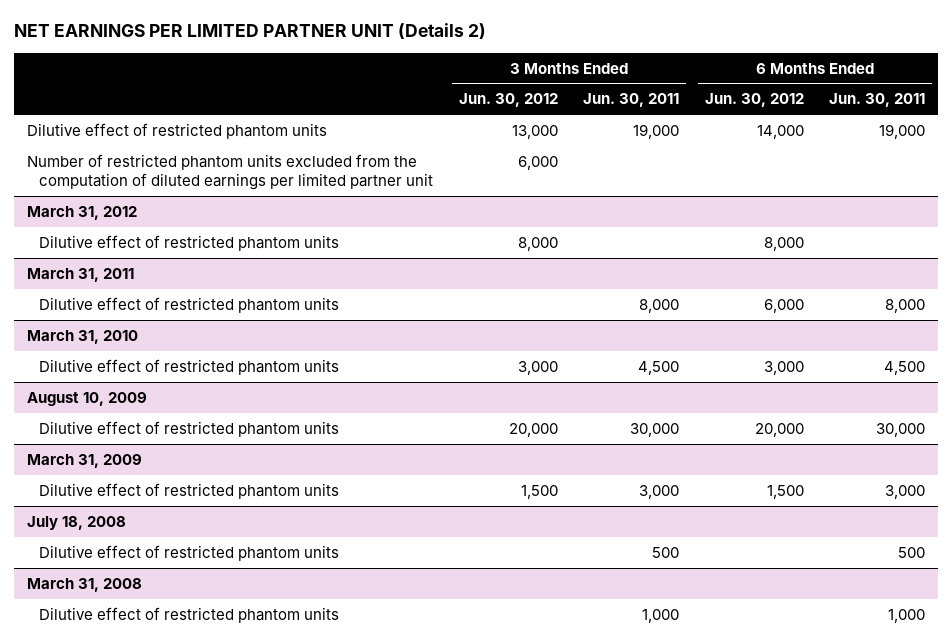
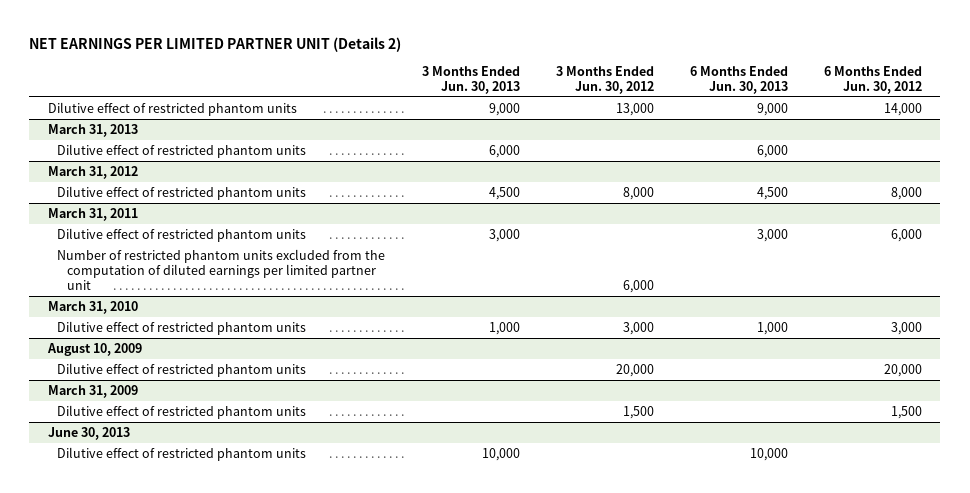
- | 3 Months Ended Jun. 30, 2012 | 3 Months Ended Jun. 30, 2011 | 6 Months Ended Jun. 30, 2012 | 6 Months Ended Jun. 30, 2011
+ | 3 Months Ended Jun. 30, 2013 | 3 Months Ended Jun. 30, 2012 | 6 Months Ended Jun. 30, 2013 | 6 Months Ended Jun. 30, 2012
- Number of restricted phantom units excluded from the computation of diluted earnings per limited partner unit | 6,000 | | |
+ March 31, 2013
+ Dilutive effect of restricted phantom units | 6,000 | | 6,000 |
@ March 31, 2011
+ Number of restricted phantom units excluded from the computation of diluted earnings per limited partner unit | | 6,000 | |
- July 18, 2008
- Dilutive effect of restricted phantom units | | 500 | | 500
- March 31, 2008
+ June 30, 2013

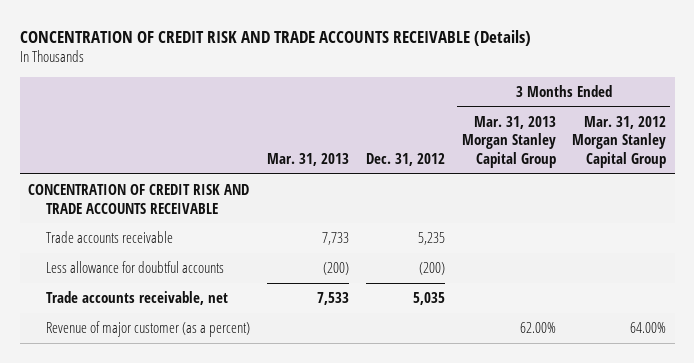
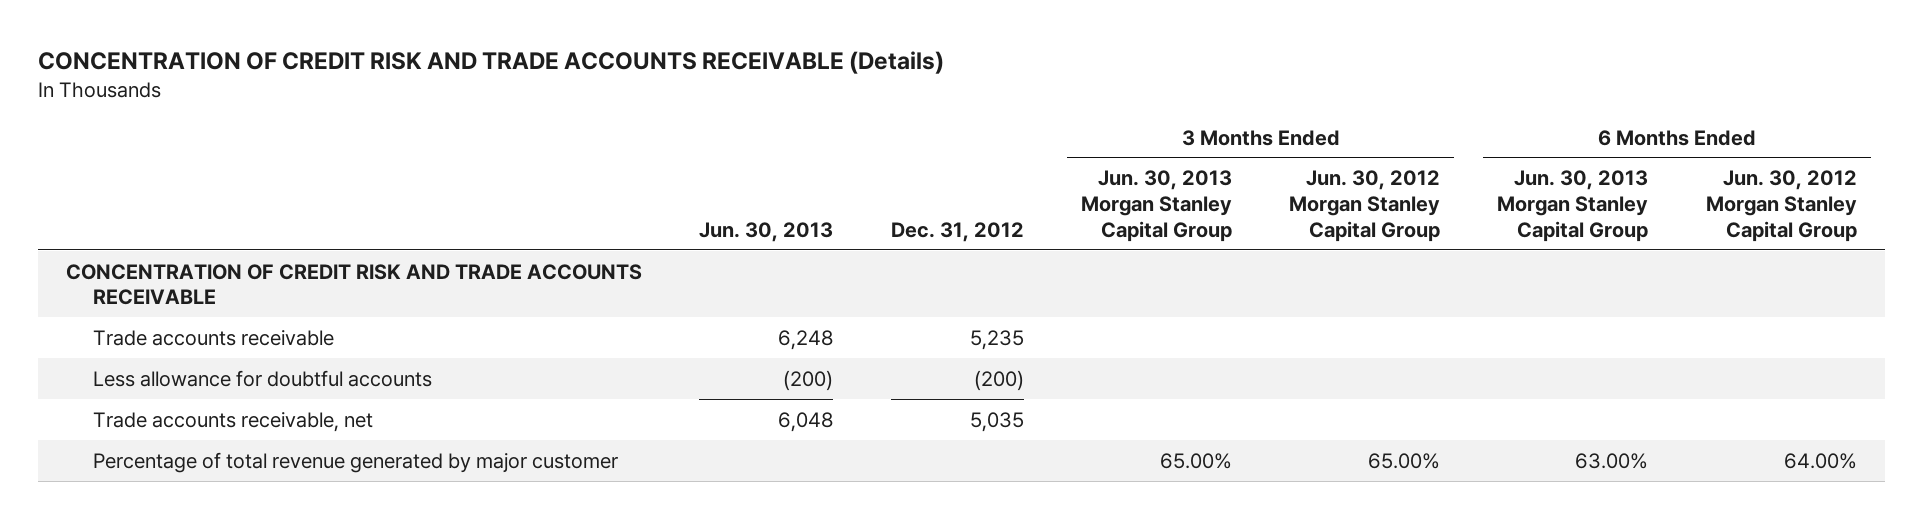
- | Mar. 31, 2013 | Dec. 31, 2012 | 3 Months Ended Mar. 31, 2013 Morgan Stanley Capital Group | 3 Months Ended Mar. 31, 2012 Morgan Stanley Capital Group
+ | Jun. 30, 2013 | Dec. 31, 2012 | 3 Months Ended Jun. 30, 2013 Morgan Stanley Capital Group | 3 Months Ended Jun. 30, 2012 Morgan Stanley Capital Group | 6 Months Ended Jun. 30, 2013 Morgan Stanley Capital Group | 6 Months Ended Jun. 30, 2012 Morgan Stanley Capital Group
- Revenue of major customer (as a percent) | | | 62.00% | 64.00%
+ Percentage of total revenue generated by major customer | | | 65.00% | 65.00% | 63.00% | 64.00%

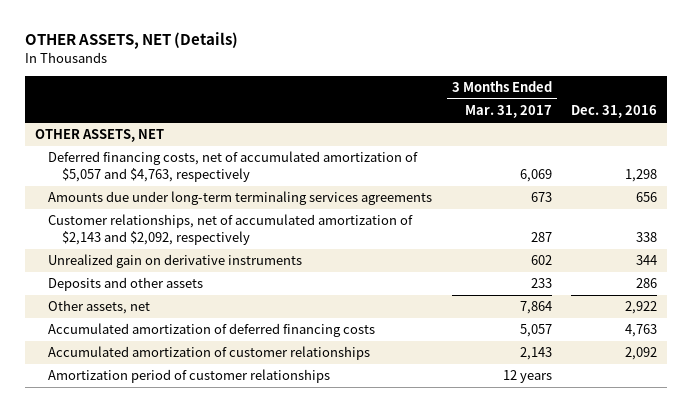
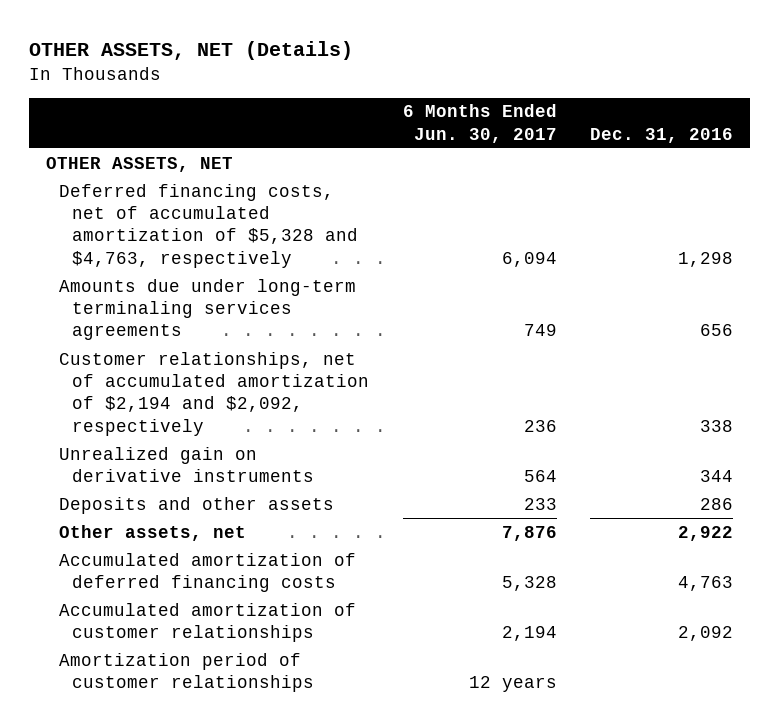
- | 3 Months Ended Mar. 31, 2017 | Dec. 31, 2016
+ | 6 Months Ended Jun. 30, 2017 | Dec. 31, 2016
- Deferred financing costs, net of accumulated amortization of $5,057 and $4,763, respectively | 6,069 | 1,298
+ Deferred financing costs, net of accumulated amortization of $5,328 and $4,763, respectively | 6,094 | 1,298
- Customer relationships, net of accumulated amortization of $2,143 and $2,092, respectively | 287 | 338
+ Customer relationships, net of accumulated amortization of $2,194 and $2,092, respectively | 236 | 338

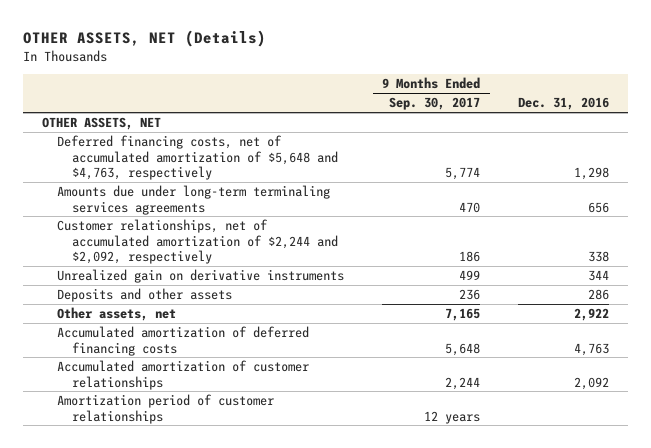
- | 6 Months Ended Jun. 30, 2017 | Dec. 31, 2016
+ | 9 Months Ended Sep. 30, 2017 | Dec. 31, 2016
- Deferred financing costs, net of accumulated amortization of $5,328 and $4,763, respectively | 6,094 | 1,298
+ Deferred financing costs, net of accumulated amortization of $5,648 and $4,763, respectively | 5,774 | 1,298
- Customer relationships, net of accumulated amortization of $2,194 and $2,092, respectively | 236 | 338
+ Customer relationships, net of accumulated amortization of $2,244 and $2,092, respectively | 186 | 338

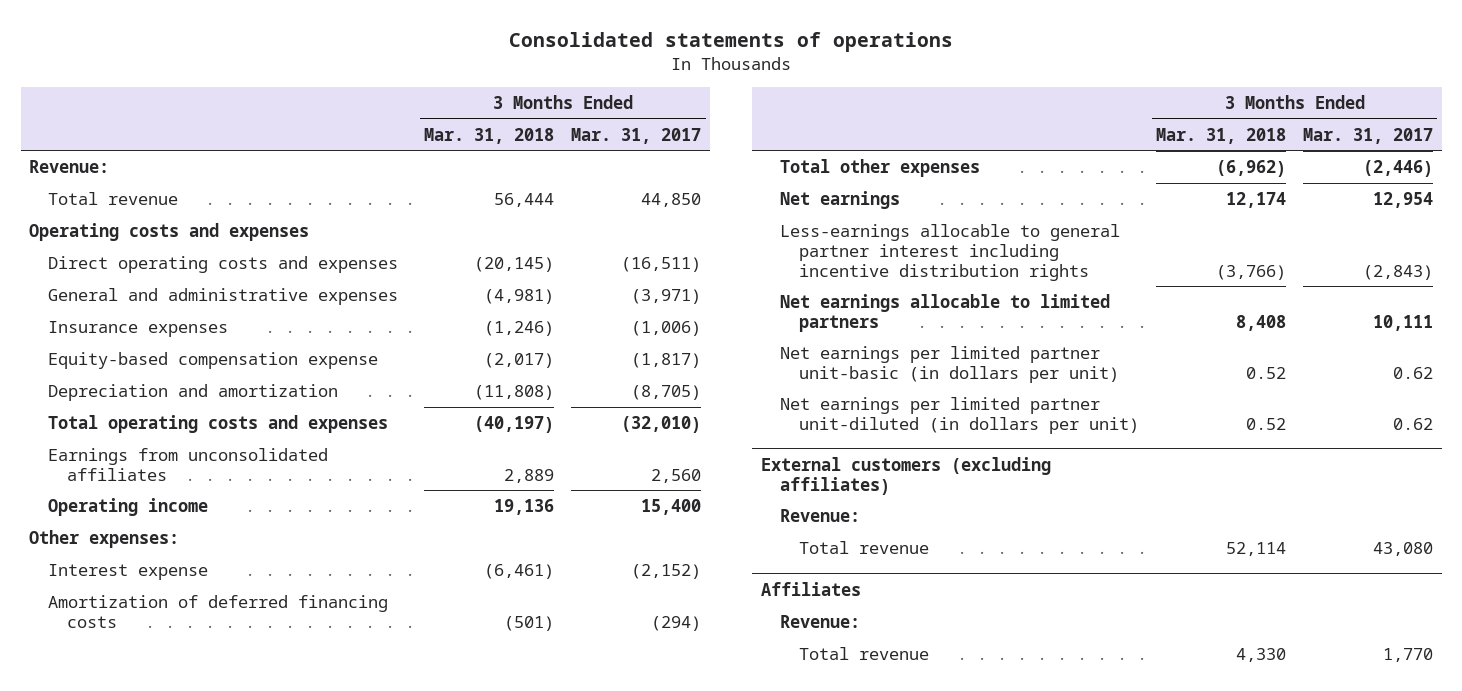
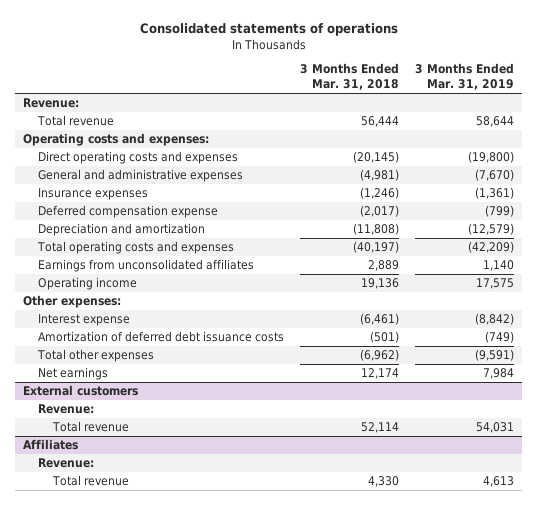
- | 3 Months Ended Mar. 31, 2018 | 3 Months Ended Mar. 31, 2017
+ | 3 Months Ended Mar. 31, 2018 | 3 Months Ended Mar. 31, 2019
- Operating costs and expenses
+ Operating costs and expenses:
- Equity-based compensation expense | (2,017) | (1,817)
+ Deferred compensation expense | (2,017) | (799)
- Amortization of deferred financing costs | (501) | (294)
+ Amortization of deferred debt issuance costs | (501) | (749)
- Less-earnings allocable to general partner interest including incentive distribution rights | (3,766) | (2,843)
- Net earnings allocable to limited partners | 8,408 | 10,111
- Net earnings per limited partner unit-basic (in dollars per unit) | 0.52 | 0.62
- Net earnings per limited partner unit-diluted (in dollars per unit) | 0.52 | 0.62
- External customers (excluding affiliates)
+ External customers

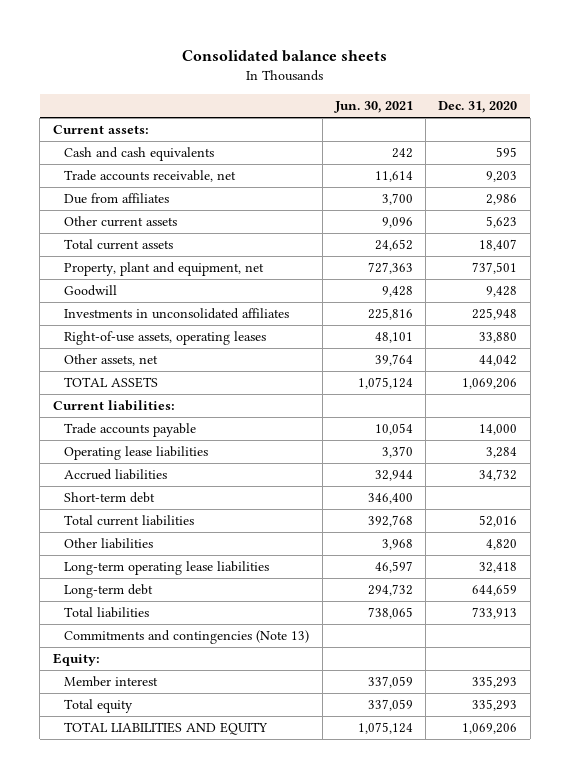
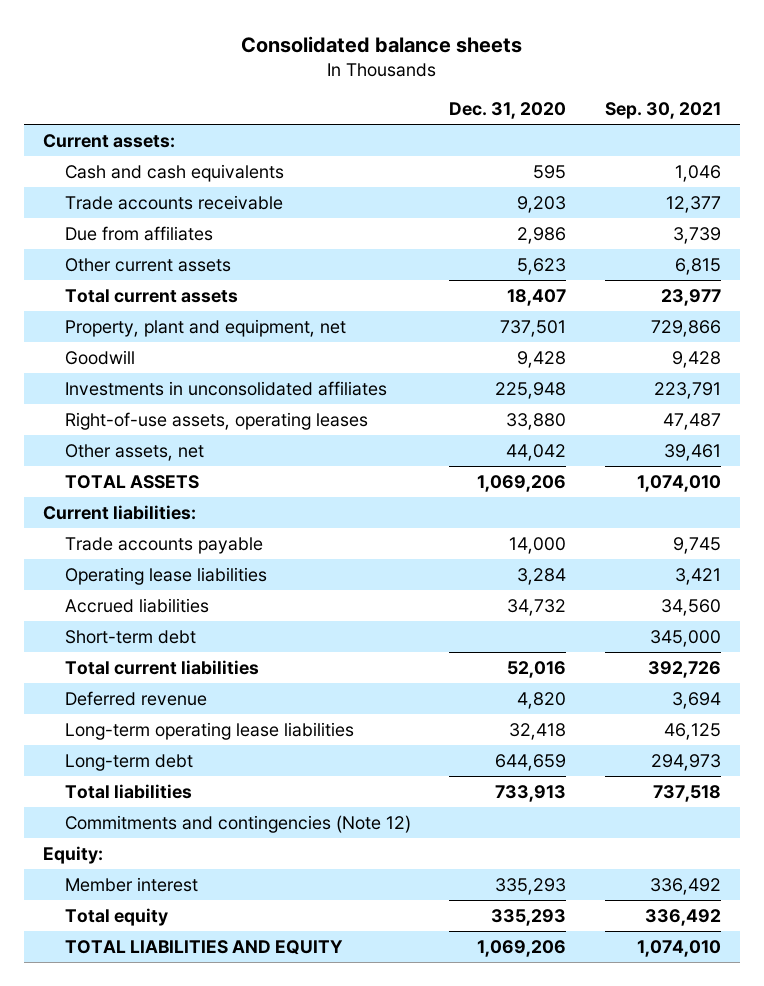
- | Jun. 30, 2021 | Dec. 31, 2020
+ | Dec. 31, 2020 | Sep. 30, 2021
- Trade accounts receivable, net | 11,614 | 9,203
+ Trade accounts receivable | 9,203 | 12,377
- Other liabilities | 3,968 | 4,820
+ Deferred revenue | 4,820 | 3,694
- Commitments and contingencies (Note 13)
+ Commitments and contingencies (Note 12)

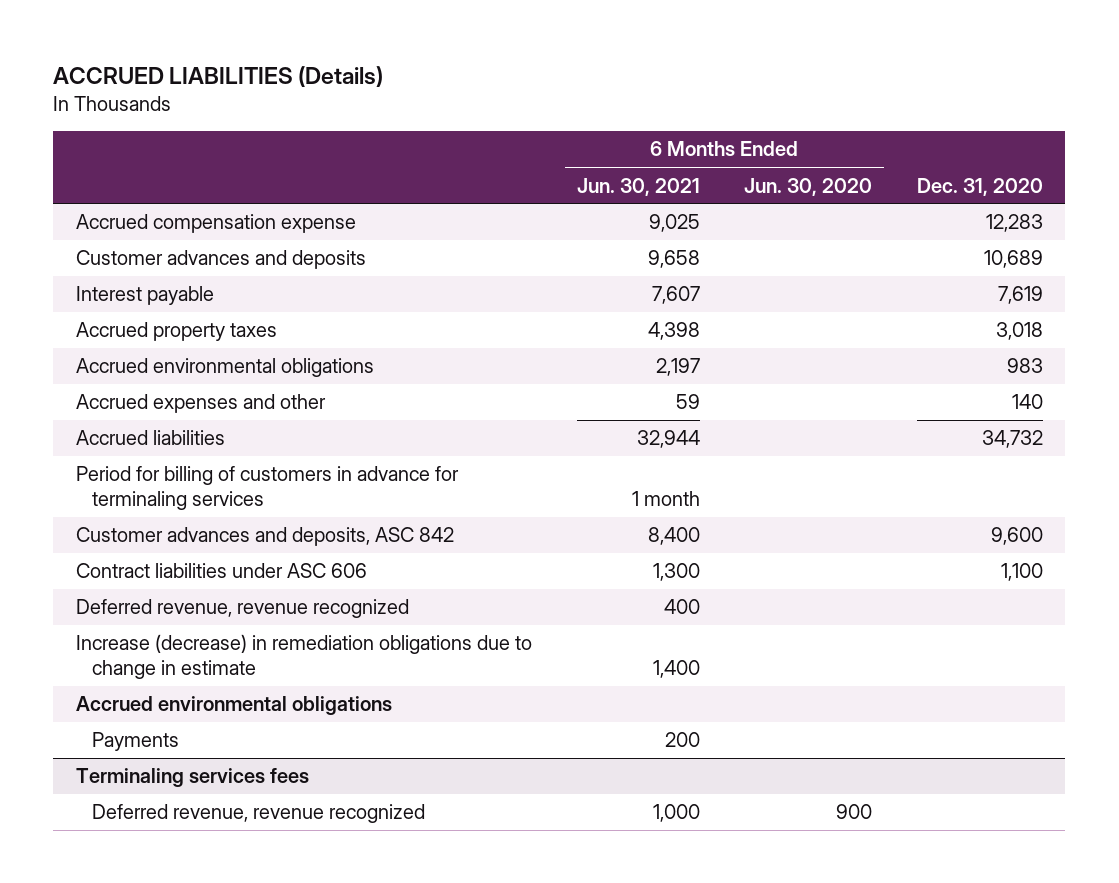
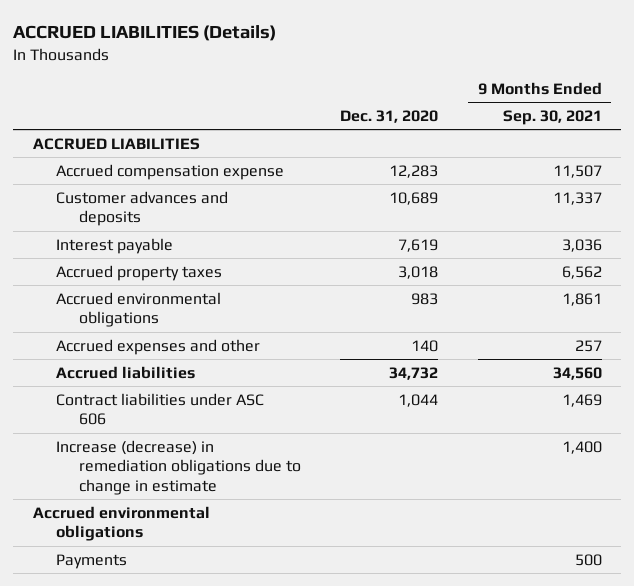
- | 6 Months Ended Jun. 30, 2021 | 6 Months Ended Jun. 30, 2020 | Dec. 31, 2020
+ | Dec. 31, 2020 | 9 Months Ended Sep. 30, 2021
+ ACCRUED LIABILITIES
- Period for billing of customers in advance for terminaling services | 1 month | |
- Customer advances and deposits, ASC 842 | 8,400 | | 9,600
- Contract liabilities under ASC 606 | 1,300 | | 1,100
- Deferred revenue, revenue recognized | 400 | |
+ Contract liabilities under ASC 606 | 1,044 | 1,469
- Terminaling services fees
- Deferred revenue, revenue recognized | 1,000 | 900 |

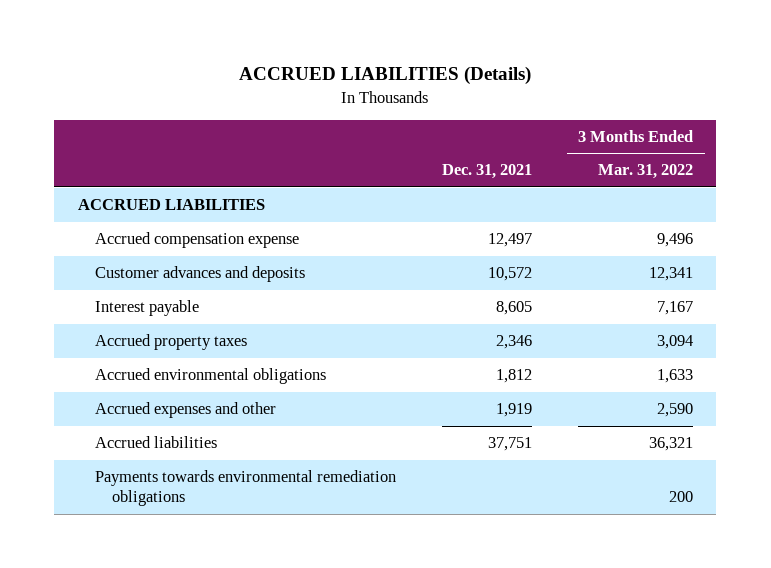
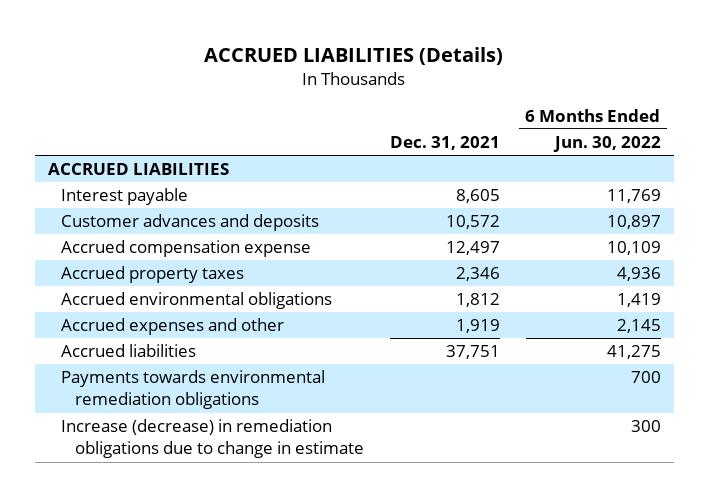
- | Dec. 31, 2021 | 3 Months Ended Mar. 31, 2022
+ | Dec. 31, 2021 | 6 Months Ended Jun. 30, 2022
moved down: Customer advances and deposits | 10,572 | 10,897
moved down: Accrued compensation expense | 12,497 | 10,109
+ Increase (decrease) in remediation obligations due to change in estimate | | 300

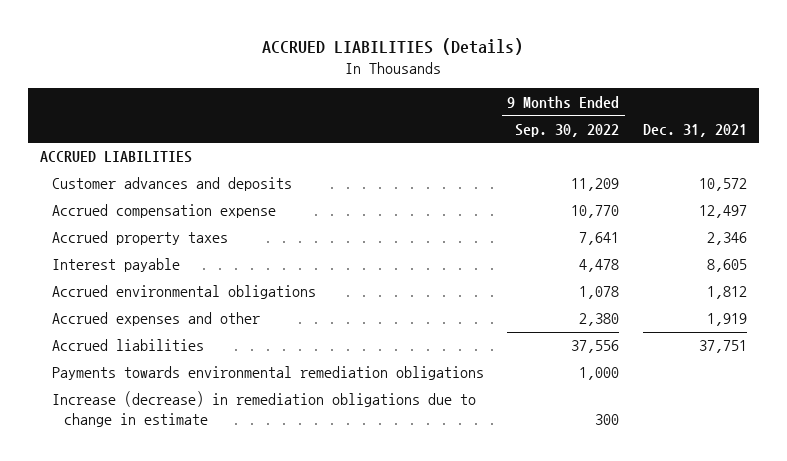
- | Dec. 31, 2021 | 6 Months Ended Jun. 30, 2022
+ | 9 Months Ended Sep. 30, 2022 | Dec. 31, 2021
moved down: Interest payable | 4,478 | 8,605

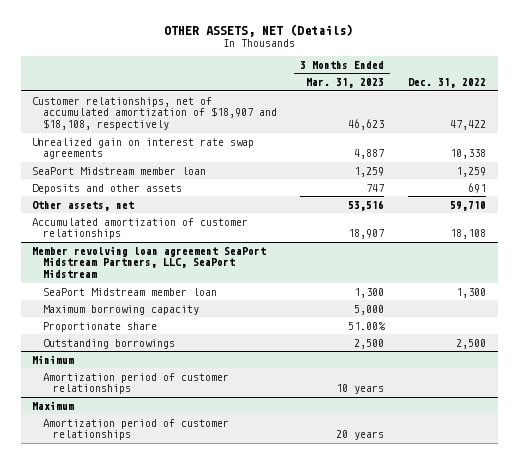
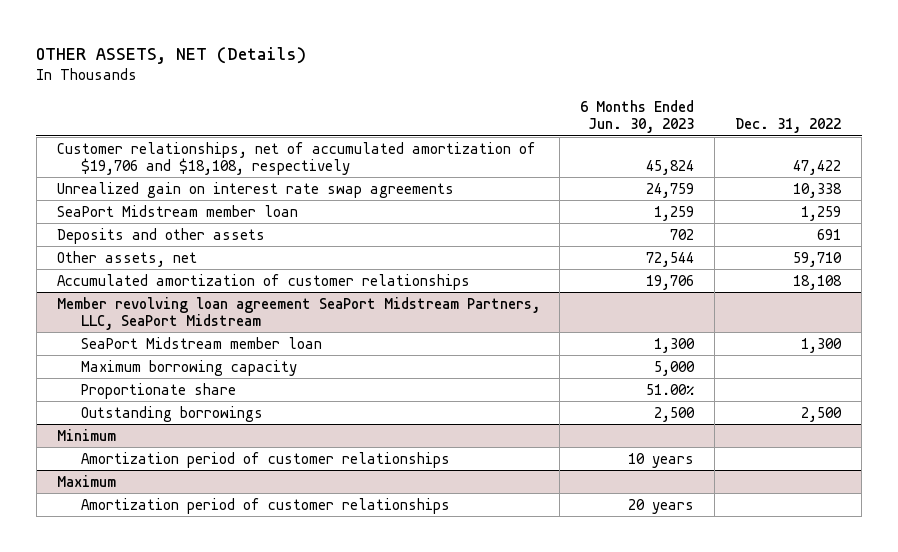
- | 3 Months Ended Mar. 31, 2023 | Dec. 31, 2022
+ | 6 Months Ended Jun. 30, 2023 | Dec. 31, 2022
- Customer relationships, net of accumulated amortization of $18,907 and $18,108, respectively | 46,623 | 47,422
+ Customer relationships, net of accumulated amortization of $19,706 and $18,108, respectively | 45,824 | 47,422

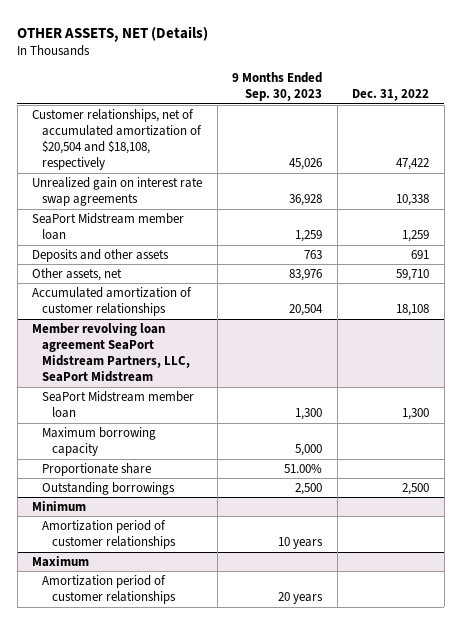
- | 6 Months Ended Jun. 30, 2023 | Dec. 31, 2022
+ | 9 Months Ended Sep. 30, 2023 | Dec. 31, 2022
- Customer relationships, net of accumulated amortization of $19,706 and $18,108, respectively | 45,824 | 47,422
+ Customer relationships, net of accumulated amortization of $20,504 and $18,108, respectively | 45,026 | 47,422

